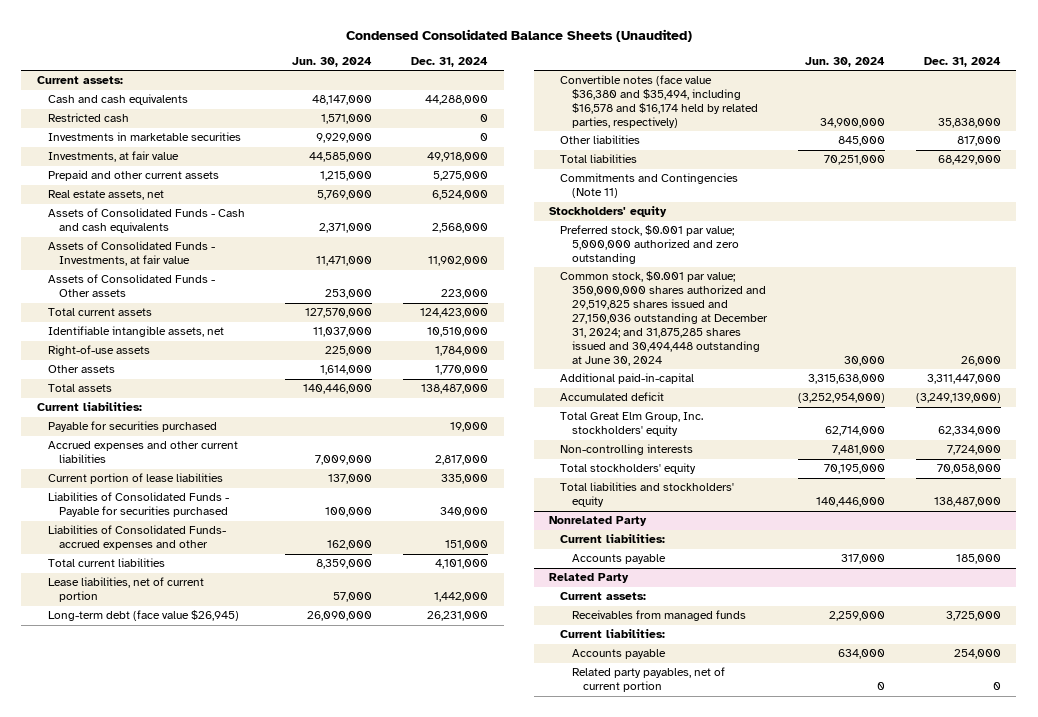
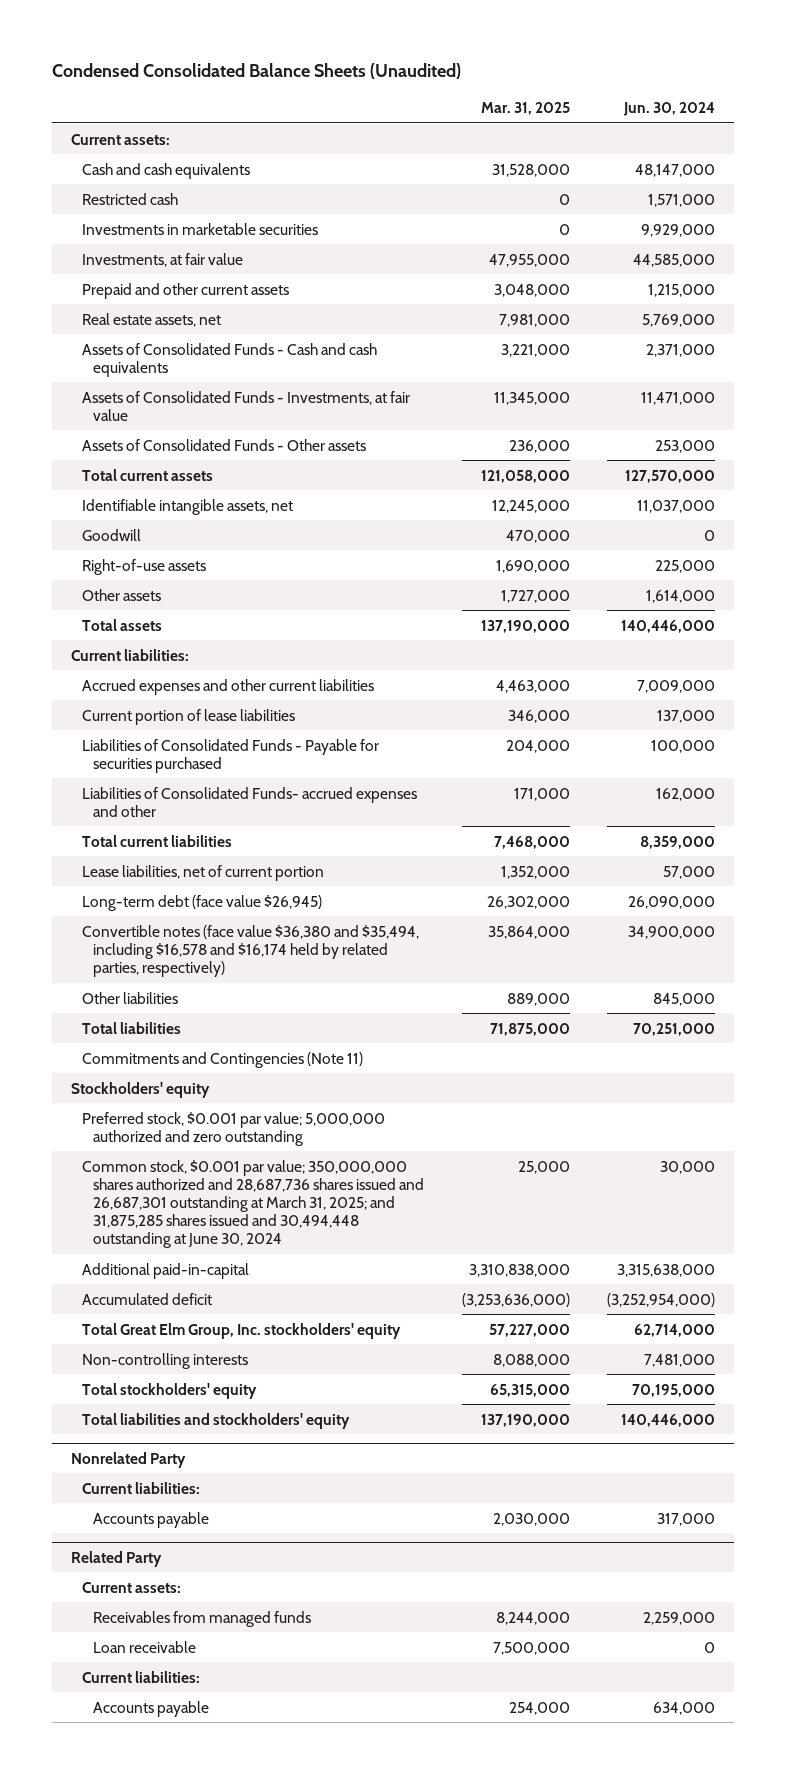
- | Jun. 30, 2024 | Dec. 31, 2024
+ | Mar. 31, 2025 | Jun. 30, 2024
+ Goodwill | 470,000 | 0
- Payable for securities purchased | | 19,000
- Common stock, $0.001 par value; 350,000,000 shares authorized and 29,519,825 shares issued and 27,150,036 outstanding at December 31, 2024; and 31,875,285 shares issued and 30,494,448 outstanding at June 30, 2024 | 30,000 | 26,000
+ Common stock, $0.001 par value; 350,000,000 shares authorized and 28,687,736 shares issued and 26,687,301 outstanding at March 31, 2025; and 31,875,285 shares issued and 30,494,448 outstanding at June 30, 2024 | 25,000 | 30,000
@ Related Party
+ Loan receivable | 7,500,000 | 0
- Related party payables, net of current portion | 0 | 0

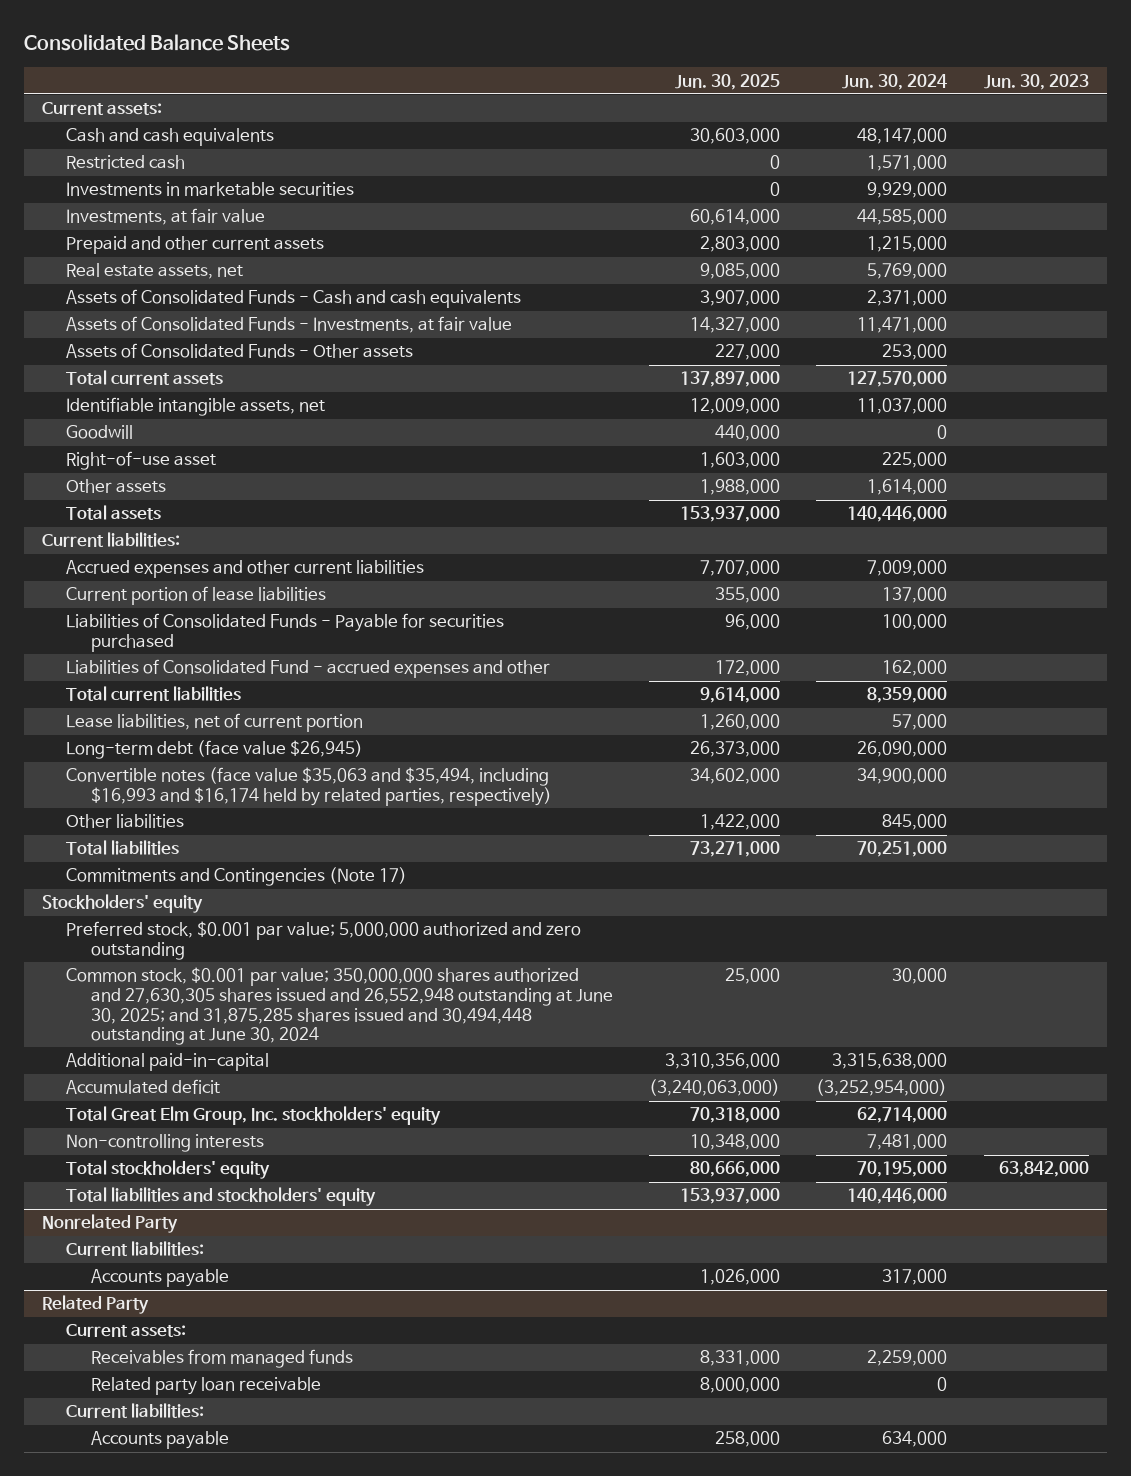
- Condensed Consolidated Balance Sheets (Unaudited)
+ Consolidated Balance Sheets
- | Mar. 31, 2025 | Jun. 30, 2024
+ | Jun. 30, 2025 | Jun. 30, 2024 | Jun. 30, 2023
- Right-of-use assets | 1,690,000 | 225,000
+ Right-of-use asset | 1,603,000 | 225,000 |
- Liabilities of Consolidated Funds- accrued expenses and other | 171,000 | 162,000
+ Liabilities of Consolidated Fund - accrued expenses and other | 172,000 | 162,000 |
- Convertible notes (face value $36,380 and $35,494, including $16,578 and $16,174 held by related parties, respectively) | 35,864,000 | 34,900,000
+ Convertible notes (face value $35,063 and $35,494, including $16,993 and $16,174 held by related parties, respectively) | 34,602,000 | 34,900,000 |
- Commitments and Contingencies (Note 11)
+ Commitments and Contingencies (Note 17)
- Common stock, $0.001 par value; 350,000,000 shares authorized and 28,687,736 shares issued and 26,687,301 outstanding at March 31, 2025; and 31,875,285 shares issued and 30,494,448 outstanding at June 30, 2024 | 25,000 | 30,000
+ Common stock, $0.001 par value; 350,000,000 shares authorized and 27,630,305 shares issued and 26,552,948 outstanding at June 30, 2025; and 31,875,285 shares issued and 30,494,448 outstanding at June 30, 2024 | 25,000 | 30,000 |
@ Related Party
- Loan receivable | 7,500,000 | 0
+ Related party loan receivable | 8,000,000 | 0 |

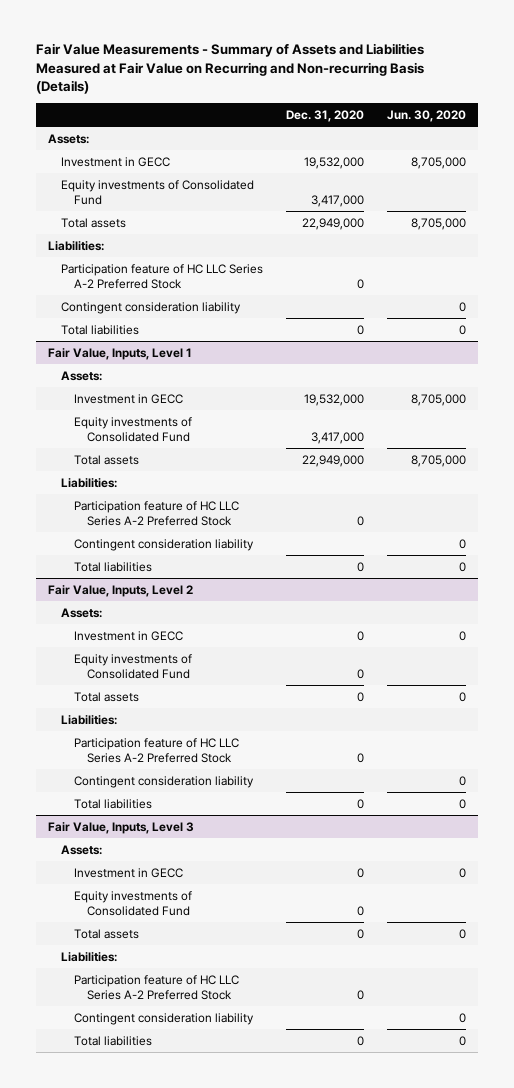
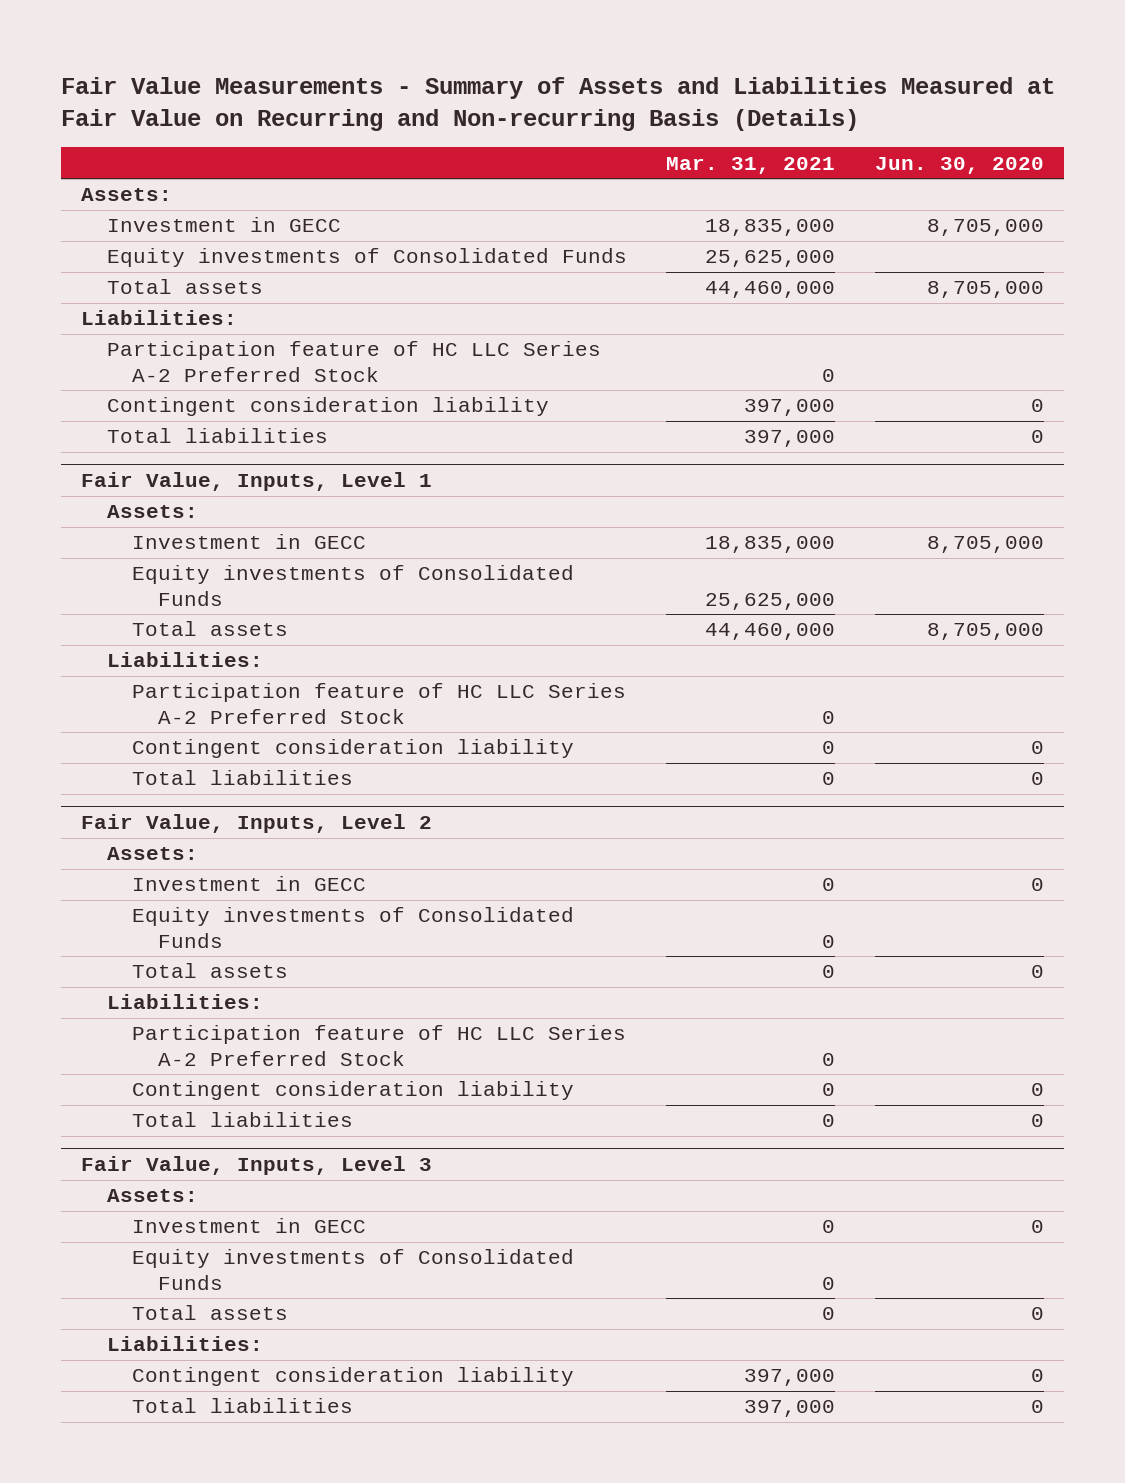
- | Dec. 31, 2020 | Jun. 30, 2020
+ | Mar. 31, 2021 | Jun. 30, 2020
- Equity investments of Consolidated Fund | 3,417,000 |
+ Equity investments of Consolidated Funds | 25,625,000 |
@ Fair Value, Inputs, Level 1
- Equity investments of Consolidated Fund | 3,417,000 |
+ Equity investments of Consolidated Funds | 25,625,000 |
@ Fair Value, Inputs, Level 2
- Equity investments of Consolidated Fund | 0 |
+ Equity investments of Consolidated Funds | 0 |
@ Fair Value, Inputs, Level 3
- Equity investments of Consolidated Fund | 0 |
+ Equity investments of Consolidated Funds | 0 |
- Participation feature of HC LLC Series A-2 Preferred Stock | 0 |

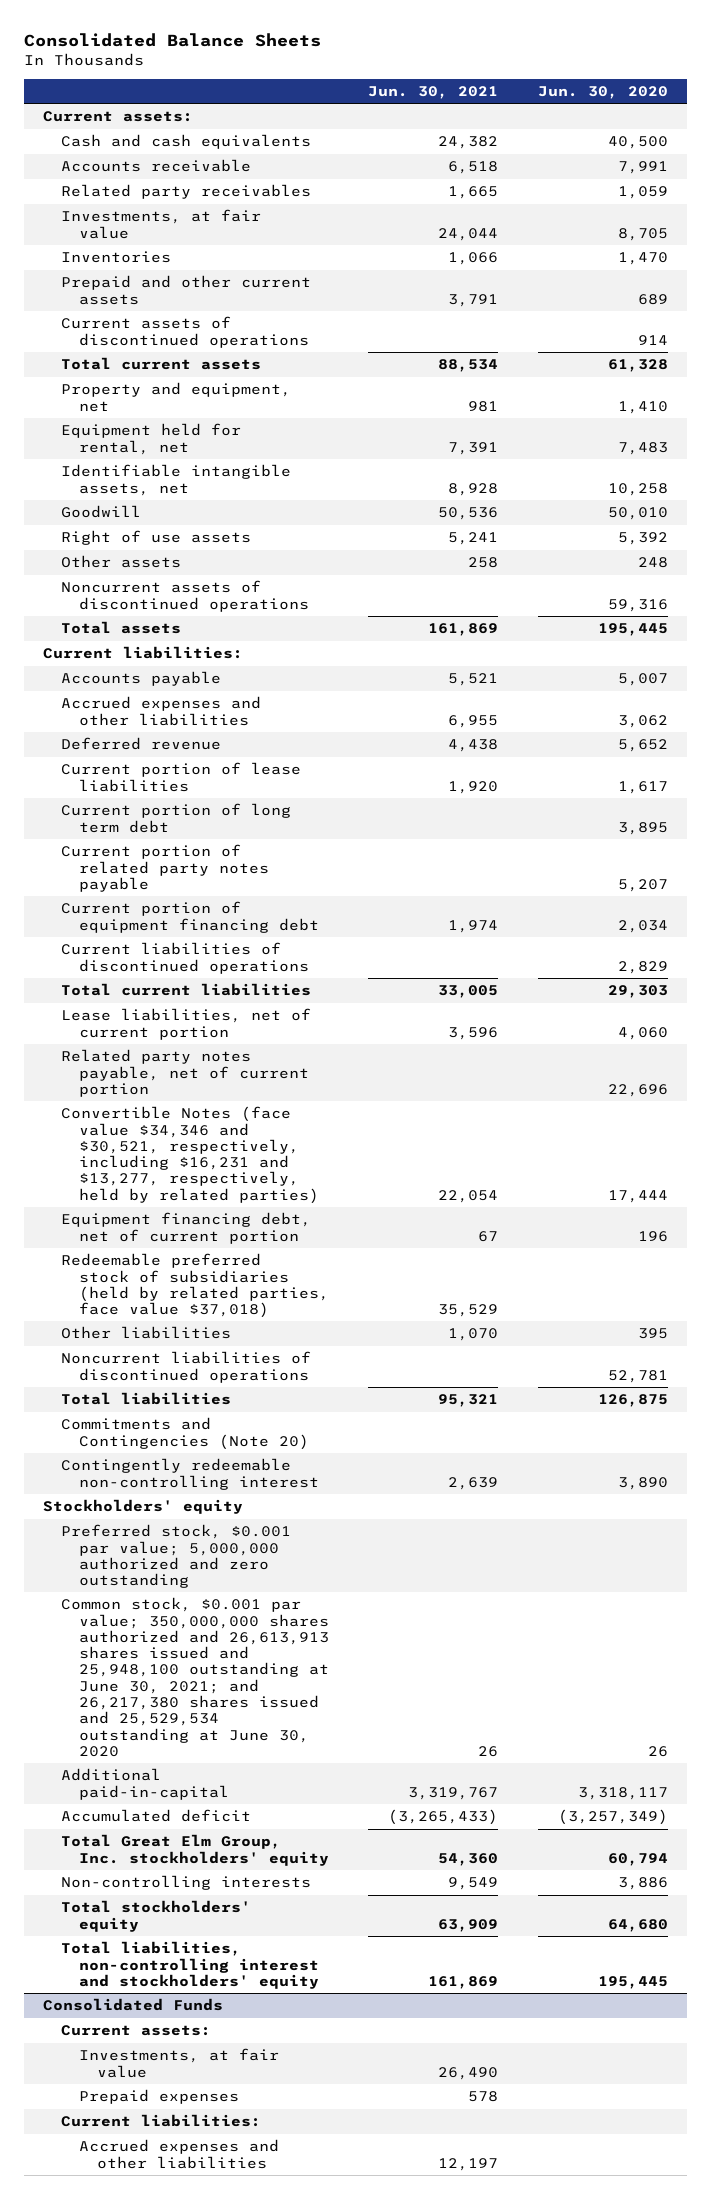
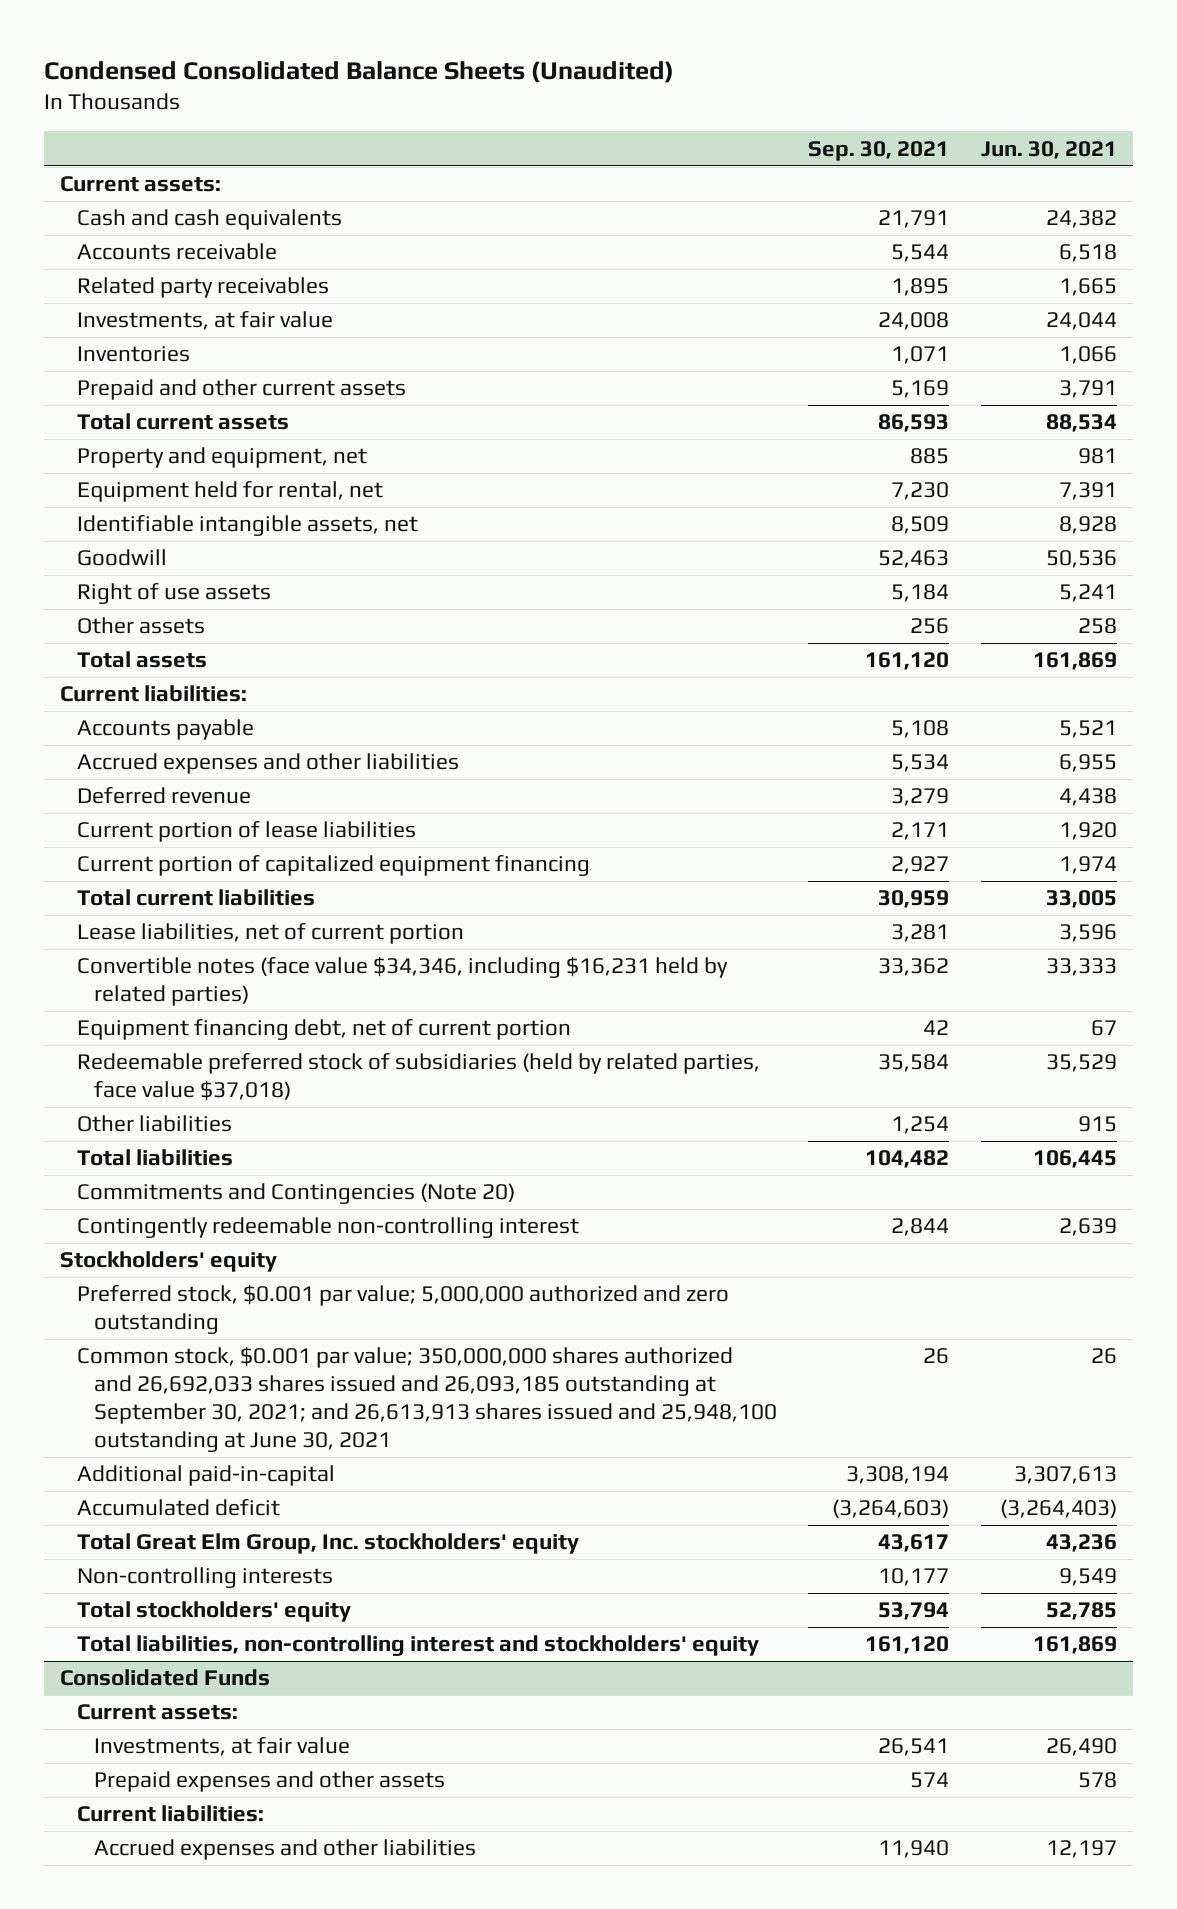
- Consolidated Balance Sheets
+ Condensed Consolidated Balance Sheets (Unaudited)
- | Jun. 30, 2021 | Jun. 30, 2020
+ | Sep. 30, 2021 | Jun. 30, 2021
- Current assets of discontinued operations | | 914
- Noncurrent assets of discontinued operations | | 59,316
- Current portion of long term debt | | 3,895
- Current portion of related party notes payable | | 5,207
- Current portion of equipment financing debt | 1,974 | 2,034
- Current liabilities of discontinued operations | | 2,829
+ Current portion of capitalized equipment financing | 2,927 | 1,974
- Related party notes payable, net of current portion | | 22,696
- Convertible Notes (face value $34,346 and $30,521, respectively, including $16,231 and $13,277, respectively, held by related parties) | 22,054 | 17,444
+ Convertible notes (face value $34,346, including $16,231 held by related parties) | 33,362 | 33,333
- Other liabilities | 1,070 | 395
- Noncurrent liabilities of discontinued operations | | 52,781
- Total liabilities | 95,321 | 126,875
+ Other liabilities | 1,254 | 915
+ Total liabilities | 104,482 | 106,445
- Common stock, $0.001 par value; 350,000,000 shares authorized and 26,613,913 shares issued and 25,948,100 outstanding at June 30, 2021; and 26,217,380 shares issued and 25,529,534 outstanding at June 30, 2020 | 26 | 26
- Additional paid-in-capital | 3,319,767 | 3,318,117
- Accumulated deficit | (3,265,433) | (3,257,349)
- Total Great Elm Group, Inc. stockholders' equity | 54,360 | 60,794
+ Common stock, $0.001 par value; 350,000,000 shares authorized and 26,692,033 shares issued and 26,093,185 outstanding at September 30, 2021; and 26,613,913 shares issued and 25,948,100 outstanding at June 30, 2021 | 26 | 26
+ Additional paid-in-capital | 3,308,194 | 3,307,613
+ Accumulated deficit | (3,264,603) | (3,264,403)
+ Total Great Elm Group, Inc. stockholders' equity | 43,617 | 43,236
- Total stockholders' equity | 63,909 | 64,680
+ Total stockholders' equity | 53,794 | 52,785
@ Consolidated Funds
- Prepaid expenses | 578 |
+ Prepaid expenses and other assets | 574 | 578

